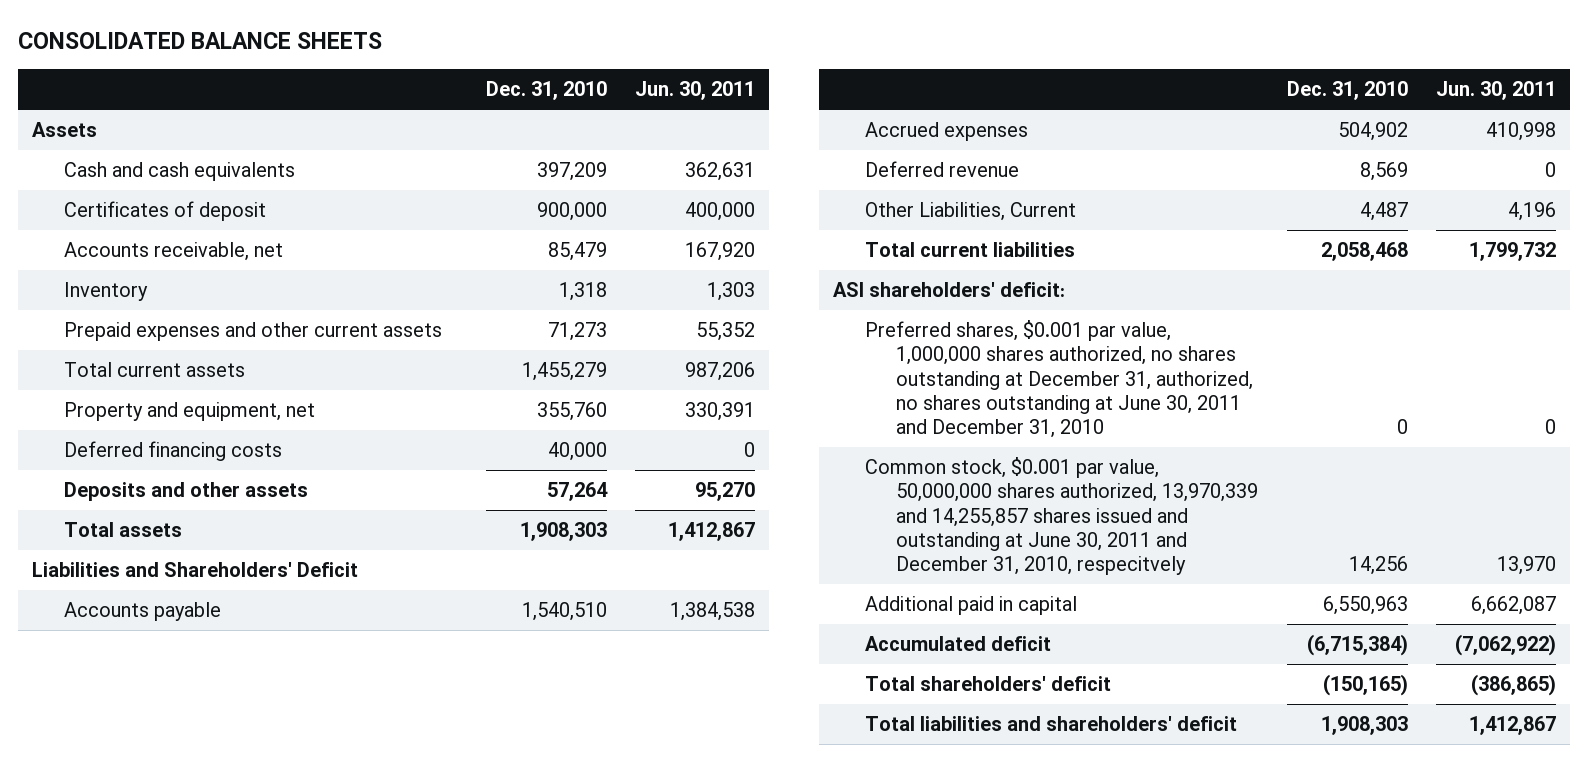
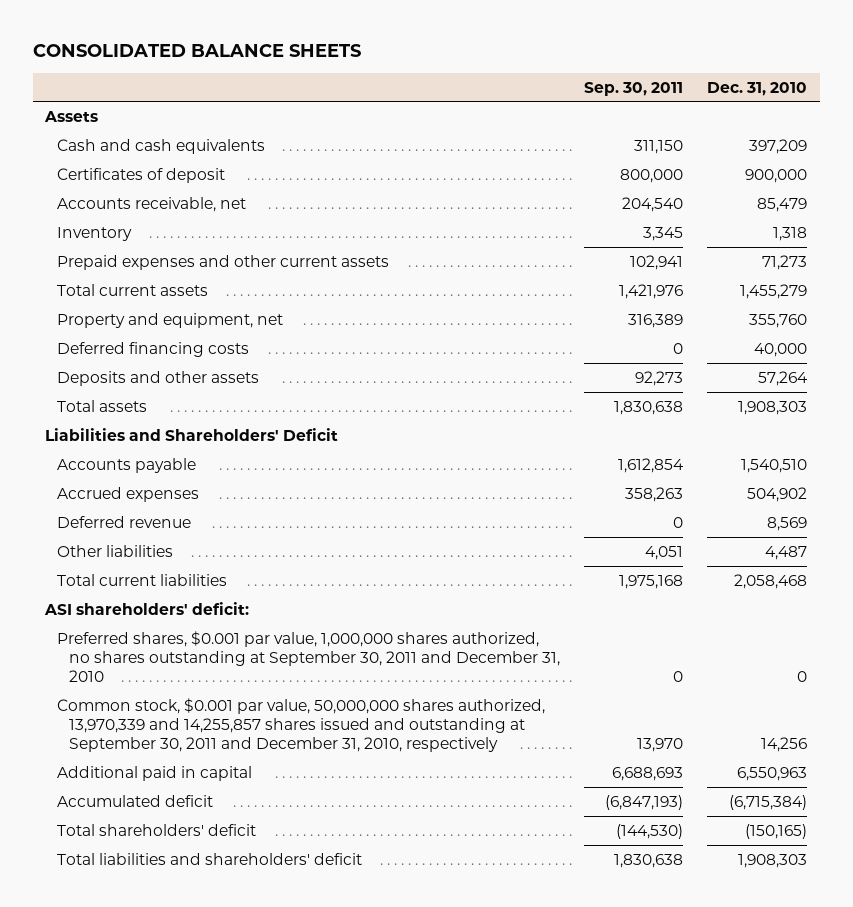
- | Dec. 31, 2010 | Jun. 30, 2011
+ | Sep. 30, 2011 | Dec. 31, 2010
- Other Liabilities, Current | 4,487 | 4,196
+ Other liabilities | 4,051 | 4,487
- Preferred shares, $0.001 par value, 1,000,000 shares authorized, no shares outstanding at December 31, authorized, no shares outstanding at June 30, 2011 and December 31, 2010 | 0 | 0
- Common stock, $0.001 par value, 50,000,000 shares authorized, 13,970,339 and 14,255,857 shares issued and outstanding at June 30, 2011 and December 31, 2010, respecitvely | 14,256 | 13,970
+ Preferred shares, $0.001 par value, 1,000,000 shares authorized, no shares outstanding at September 30, 2011 and December 31, 2010 | 0 | 0
+ Common stock, $0.001 par value, 50,000,000 shares authorized, 13,970,339 and 14,255,857 shares issued and outstanding at September 30, 2011 and December 31, 2010, respectively | 13,970 | 14,256

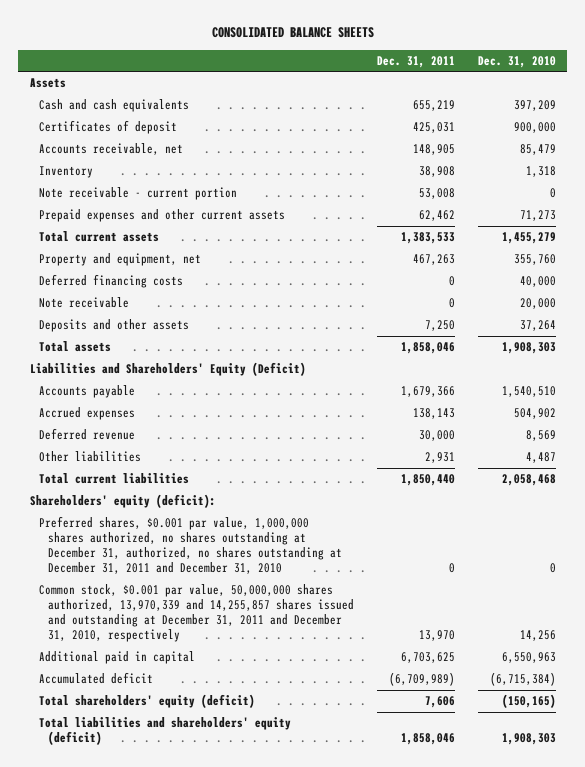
- | Sep. 30, 2011 | Dec. 31, 2010
+ | Dec. 31, 2011 | Dec. 31, 2010
+ Note receivable - current portion | 53,008 | 0
- Deposits and other assets | 92,273 | 57,264
+ Note receivable | 0 | 20,000
+ Deposits and other assets | 7,250 | 37,264
- Liabilities and Shareholders' Deficit
+ Liabilities and Shareholders' Equity (Deficit)
- ASI shareholders' deficit:
- Preferred shares, $0.001 par value, 1,000,000 shares authorized, no shares outstanding at September 30, 2011 and December 31, 2010 | 0 | 0
- Common stock, $0.001 par value, 50,000,000 shares authorized, 13,970,339 and 14,255,857 shares issued and outstanding at September 30, 2011 and December 31, 2010, respectively | 13,970 | 14,256
+ Shareholders' equity (deficit):
+ Preferred shares, $0.001 par value, 1,000,000 shares authorized, no shares outstanding at December 31, authorized, no shares outstanding at December 31, 2011 and December 31, 2010 | 0 | 0
+ Common stock, $0.001 par value, 50,000,000 shares authorized, 13,970,339 and 14,255,857 shares issued and outstanding at December 31, 2011 and December 31, 2010, respectively | 13,970 | 14,256
- Total shareholders' deficit | (144,530) | (150,165)
- Total liabilities and shareholders' deficit | 1,830,638 | 1,908,303
+ Total shareholders' equity (deficit) | 7,606 | (150,165)
+ Total liabilities and shareholders' equity (deficit) | 1,858,046 | 1,908,303

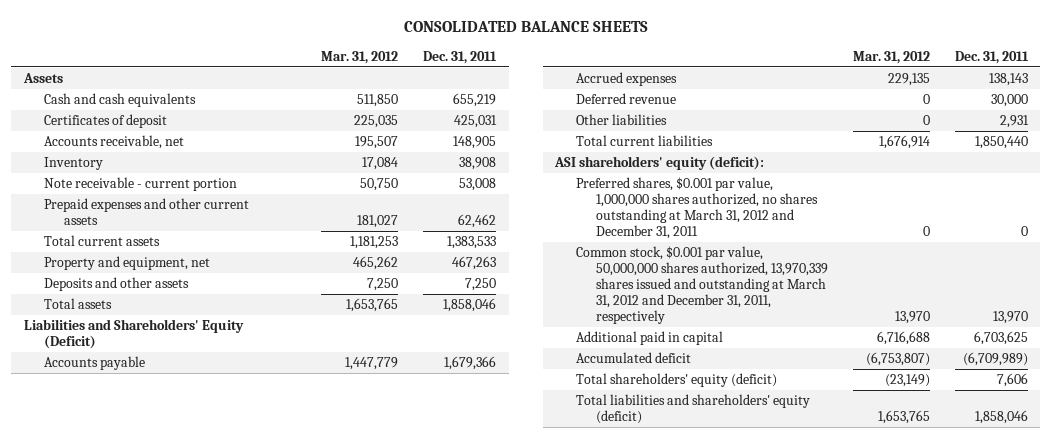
- | Dec. 31, 2011 | Dec. 31, 2010
+ | Mar. 31, 2012 | Dec. 31, 2011
- Deferred financing costs | 0 | 40,000
- Note receivable | 0 | 20,000
- Shareholders' equity (deficit):
- Preferred shares, $0.001 par value, 1,000,000 shares authorized, no shares outstanding at December 31, authorized, no shares outstanding at December 31, 2011 and December 31, 2010 | 0 | 0
- Common stock, $0.001 par value, 50,000,000 shares authorized, 13,970,339 and 14,255,857 shares issued and outstanding at December 31, 2011 and December 31, 2010, respectively | 13,970 | 14,256
+ ASI shareholders' equity (deficit):
+ Preferred shares, $0.001 par value, 1,000,000 shares authorized, no shares outstanding at March 31, 2012 and December 31, 2011 | 0 | 0
+ Common stock, $0.001 par value, 50,000,000 shares authorized, 13,970,339 shares issued and outstanding at March 31, 2012 and December 31, 2011, respectively | 13,970 | 13,970

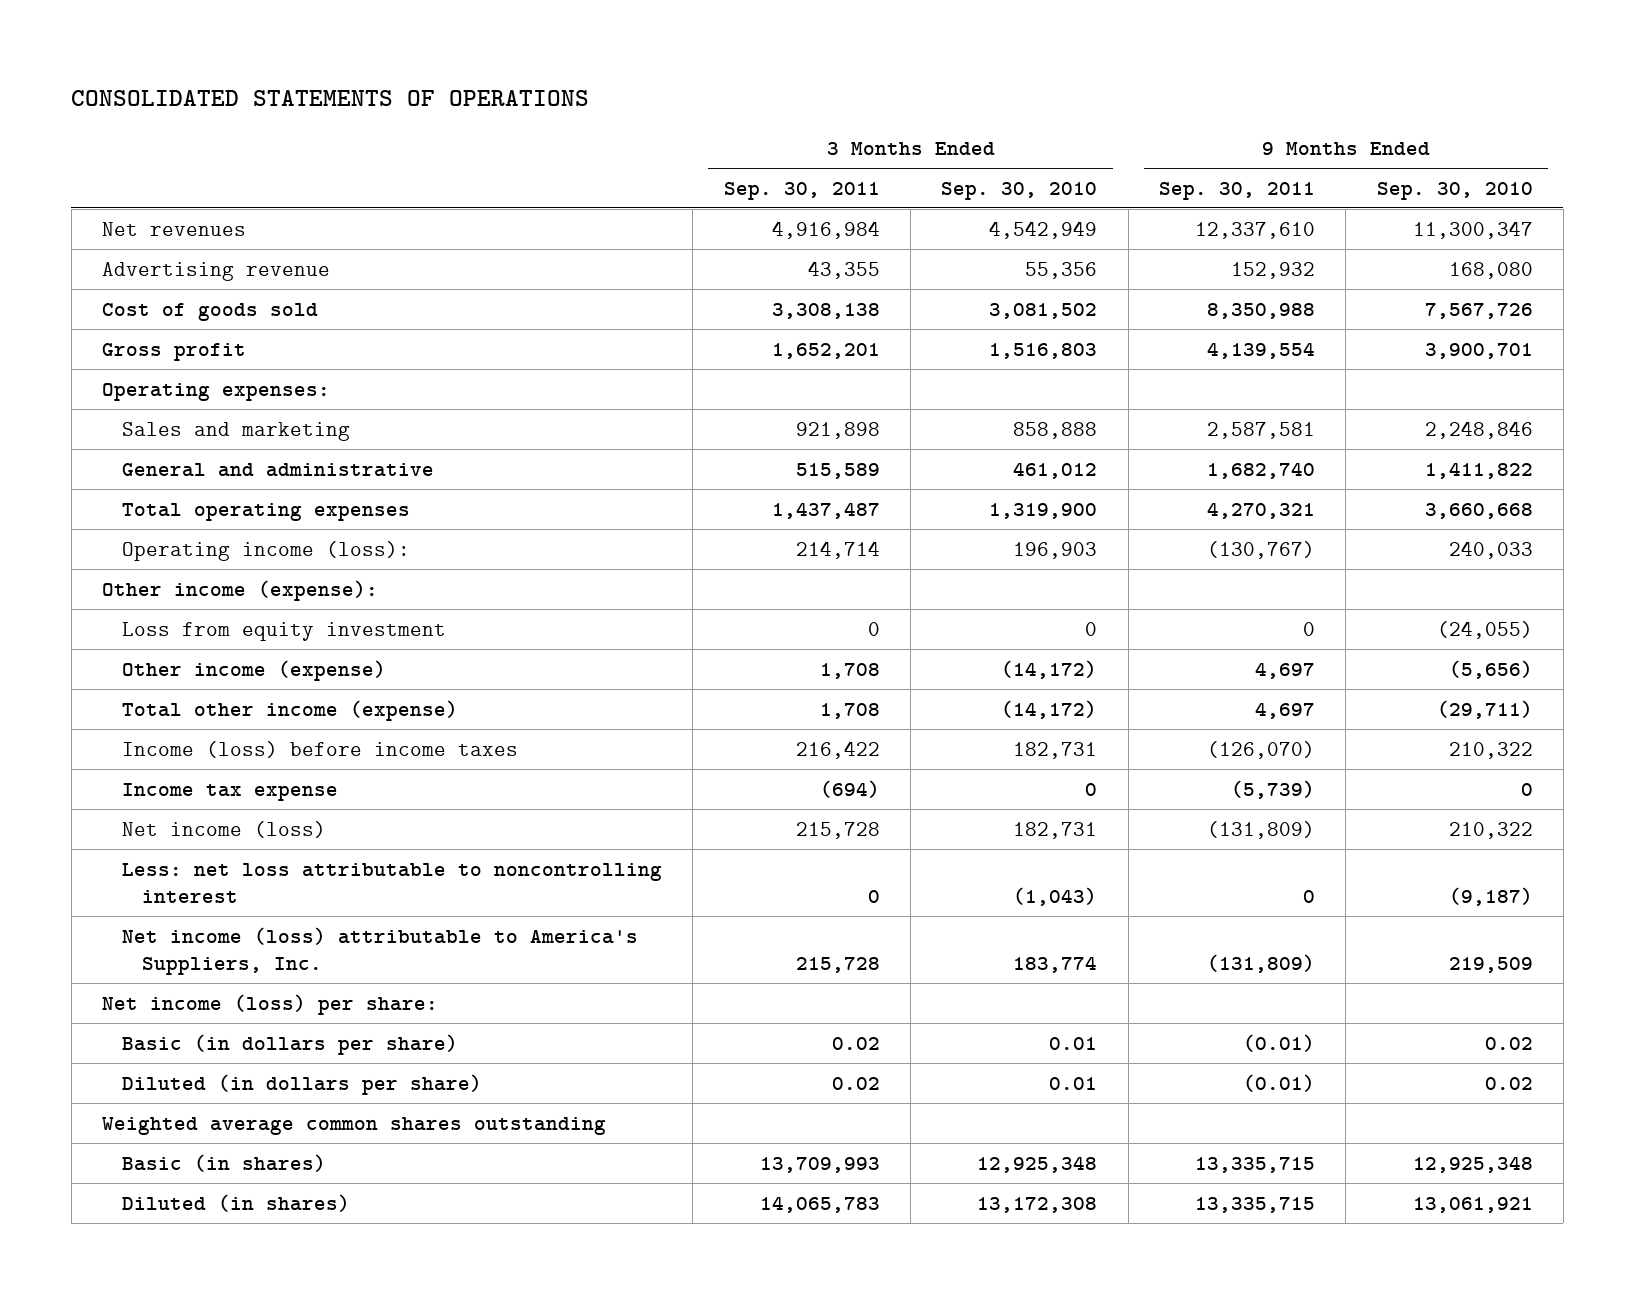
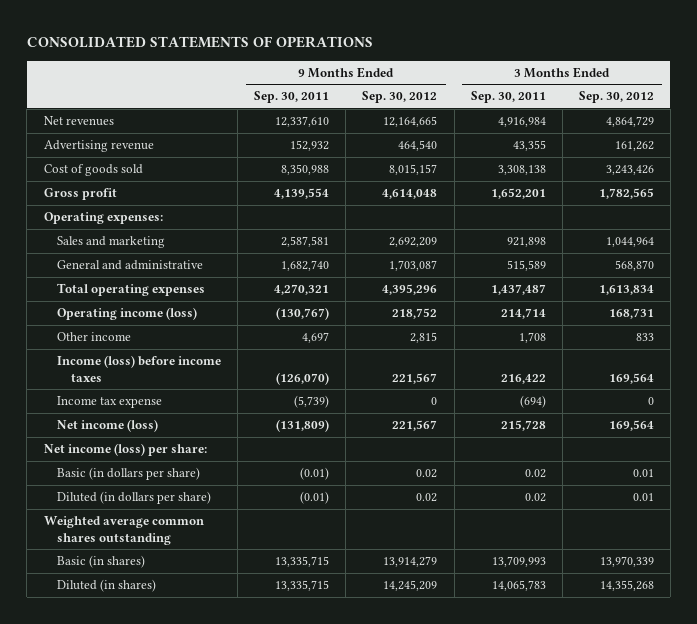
- | 3 Months Ended Sep. 30, 2011 | 3 Months Ended Sep. 30, 2010 | 9 Months Ended Sep. 30, 2011 | 9 Months Ended Sep. 30, 2010
+ | 9 Months Ended Sep. 30, 2011 | 9 Months Ended Sep. 30, 2012 | 3 Months Ended Sep. 30, 2011 | 3 Months Ended Sep. 30, 2012
- Operating income (loss): | 214,714 | 196,903 | (130,767) | 240,033
- Other income (expense):
- Loss from equity investment | 0 | 0 | 0 | (24,055)
- Other income (expense) | 1,708 | (14,172) | 4,697 | (5,656)
- Total other income (expense) | 1,708 | (14,172) | 4,697 | (29,711)
+ Operating income (loss) | (130,767) | 218,752 | 214,714 | 168,731
+ Other income | 4,697 | 2,815 | 1,708 | 833
- Less: net loss attributable to noncontrolling interest | 0 | (1,043) | 0 | (9,187)
- Net income (loss) attributable to America's Suppliers, Inc. | 215,728 | 183,774 | (131,809) | 219,509

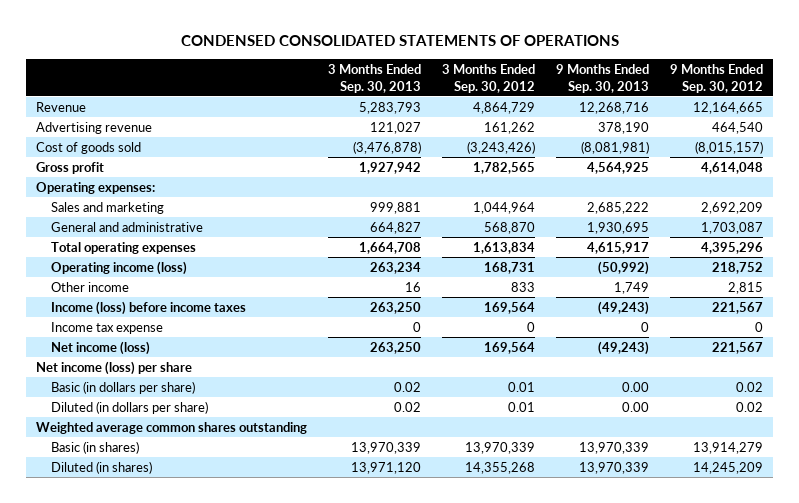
- CONSOLIDATED STATEMENTS OF OPERATIONS
+ CONDENSED CONSOLIDATED STATEMENTS OF OPERATIONS
- | 9 Months Ended Sep. 30, 2011 | 9 Months Ended Sep. 30, 2012 | 3 Months Ended Sep. 30, 2011 | 3 Months Ended Sep. 30, 2012
+ | 3 Months Ended Sep. 30, 2013 | 3 Months Ended Sep. 30, 2012 | 9 Months Ended Sep. 30, 2013 | 9 Months Ended Sep. 30, 2012
- Net revenues | 12,337,610 | 12,164,665 | 4,916,984 | 4,864,729
+ Revenue | 5,283,793 | 4,864,729 | 12,268,716 | 12,164,665
- Cost of goods sold | 8,350,988 | 8,015,157 | 3,308,138 | 3,243,426
+ Cost of goods sold | (3,476,878) | (3,243,426) | (8,081,981) | (8,015,157)
- Net income (loss) per share:
+ Net income (loss) per share

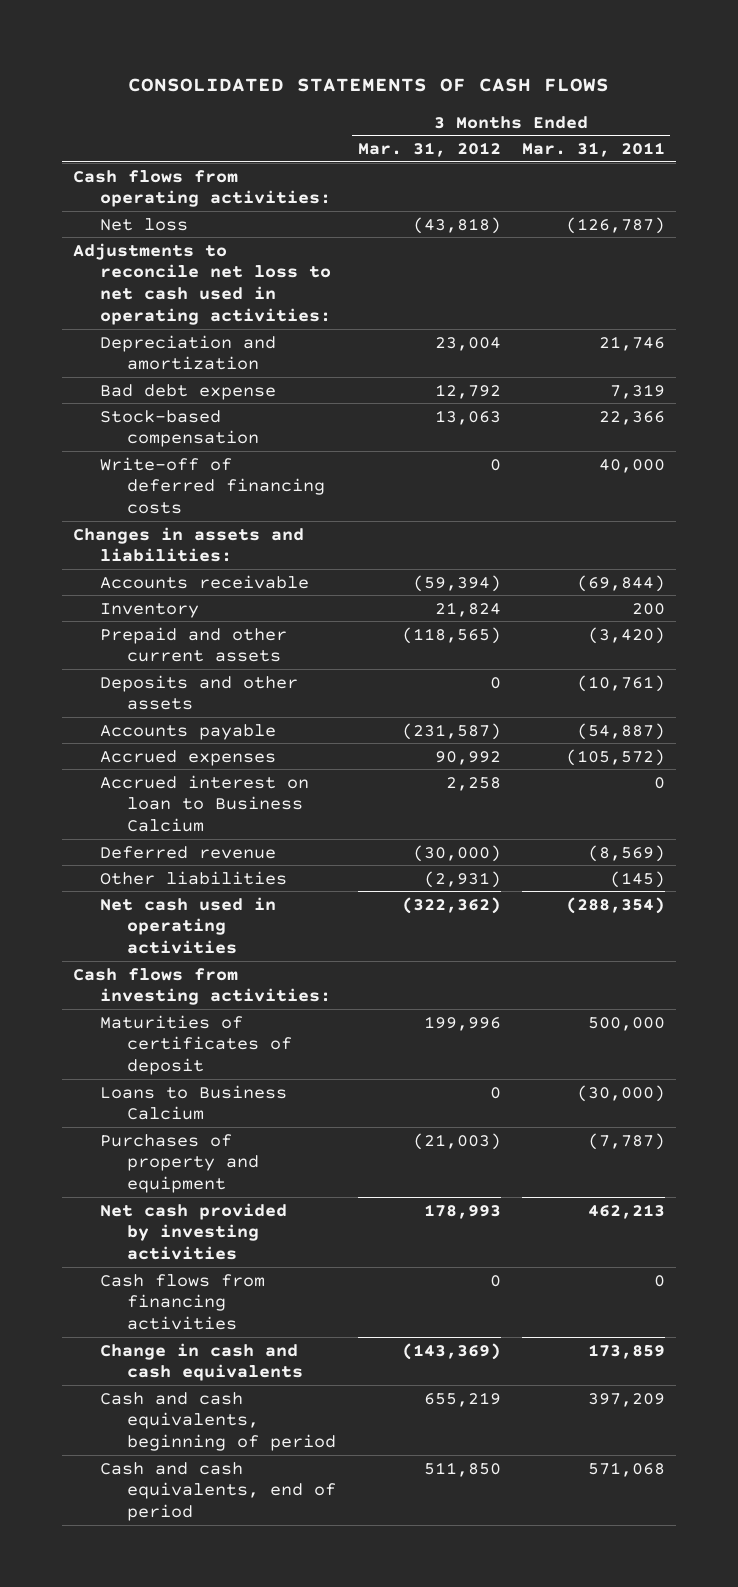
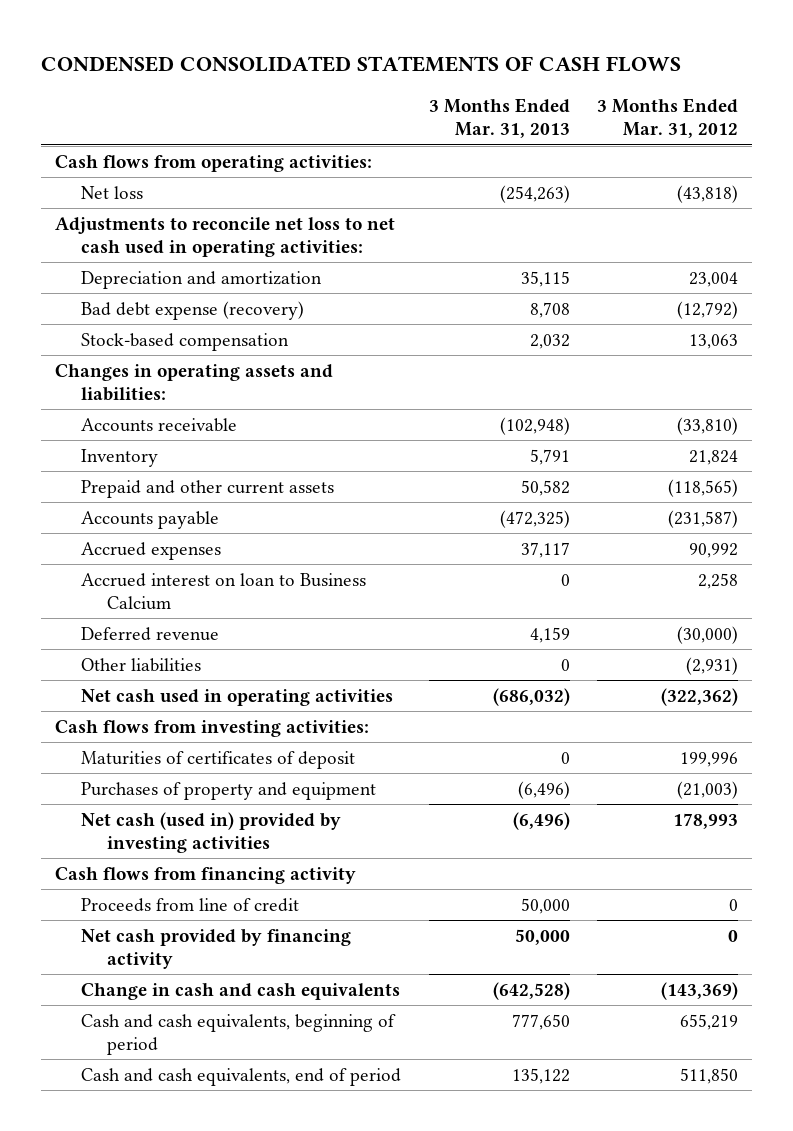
- CONSOLIDATED STATEMENTS OF CASH FLOWS
+ CONDENSED CONSOLIDATED STATEMENTS OF CASH FLOWS
- | 3 Months Ended Mar. 31, 2012 | 3 Months Ended Mar. 31, 2011
+ | 3 Months Ended Mar. 31, 2013 | 3 Months Ended Mar. 31, 2012
- Bad debt expense | 12,792 | 7,319
+ Bad debt expense (recovery) | 8,708 | (12,792)
- Write-off of deferred financing costs | 0 | 40,000
- Changes in assets and liabilities:
- Accounts receivable | (59,394) | (69,844)
+ Changes in operating assets and liabilities:
+ Accounts receivable | (102,948) | (33,810)
- Deposits and other assets | 0 | (10,761)
- Loans to Business Calcium | 0 | (30,000)
- Net cash provided by investing activities | 178,993 | 462,213
- Cash flows from financing activities | 0 | 0
+ Net cash (used in) provided by investing activities | (6,496) | 178,993
+ Cash flows from financing activity
+ Proceeds from line of credit | 50,000 | 0
+ Net cash provided by financing activity | 50,000 | 0

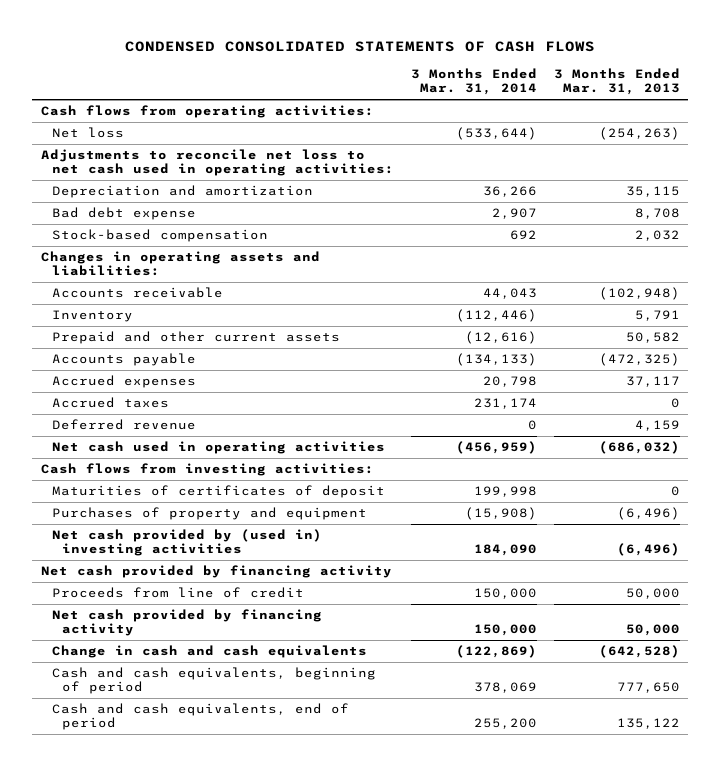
- | 3 Months Ended Mar. 31, 2013 | 3 Months Ended Mar. 31, 2012
+ | 3 Months Ended Mar. 31, 2014 | 3 Months Ended Mar. 31, 2013
- Bad debt expense (recovery) | 8,708 | (12,792)
+ Bad debt expense | 2,907 | 8,708
- Accrued interest on loan to Business Calcium | 0 | 2,258
+ Accrued taxes | 231,174 | 0
- Other liabilities | 0 | (2,931)
- Net cash (used in) provided by investing activities | (6,496) | 178,993
- Cash flows from financing activity
+ Net cash provided by (used in) investing activities | 184,090 | (6,496)
+ Net cash provided by financing activity

